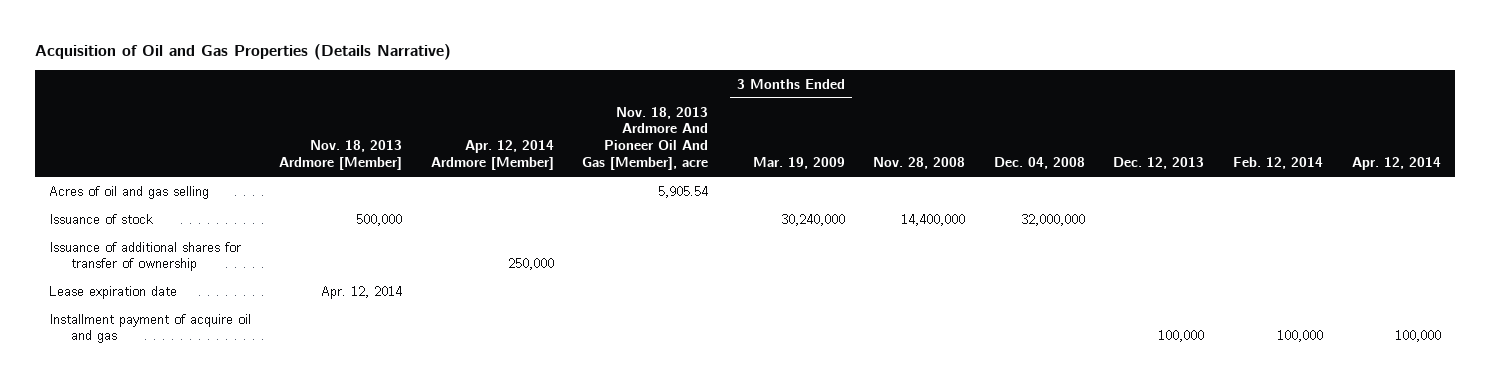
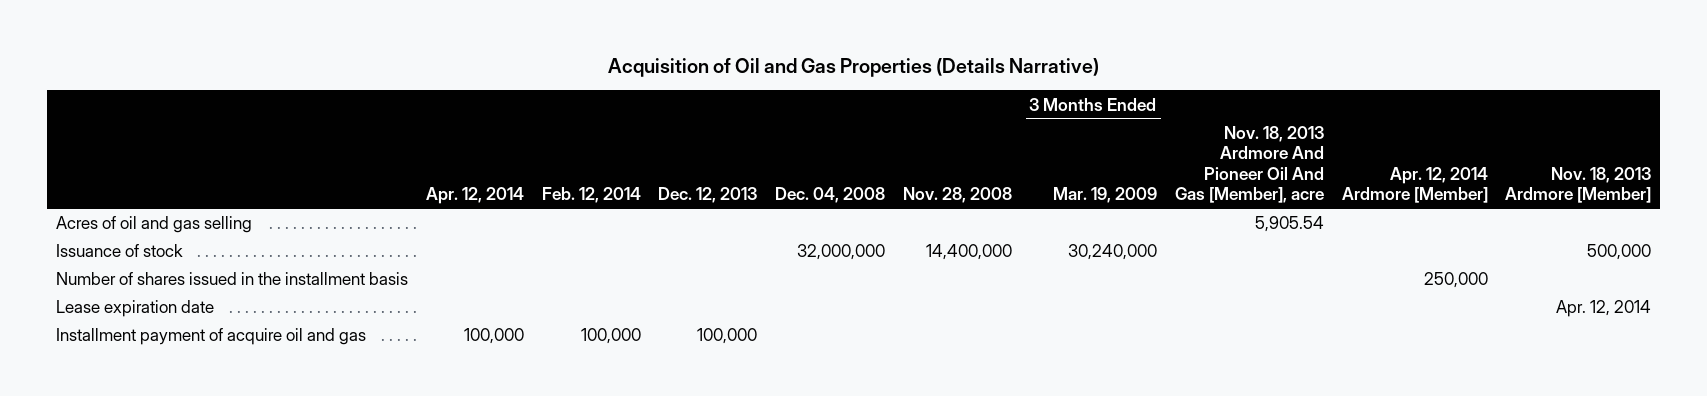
- | Nov. 18, 2013 Ardmore [Member] | Apr. 12, 2014 Ardmore [Member] | Nov. 18, 2013 Ardmore And Pioneer Oil And Gas [Member], acre | 3 Months Ended Mar. 19, 2009 | Nov. 28, 2008 | Dec. 04, 2008 | Dec. 12, 2013 | Feb. 12, 2014 | Apr. 12, 2014
+ | Apr. 12, 2014 | Feb. 12, 2014 | Dec. 12, 2013 | Dec. 04, 2008 | Nov. 28, 2008 | 3 Months Ended Mar. 19, 2009 | Nov. 18, 2013 Ardmore And Pioneer Oil And Gas [Member], acre | Apr. 12, 2014 Ardmore [Member] | Nov. 18, 2013 Ardmore [Member]
- Issuance of additional shares for transfer of ownership | | 250,000 | | | | | | |
+ Number of shares issued in the installment basis | | | | | | | | 250,000 |

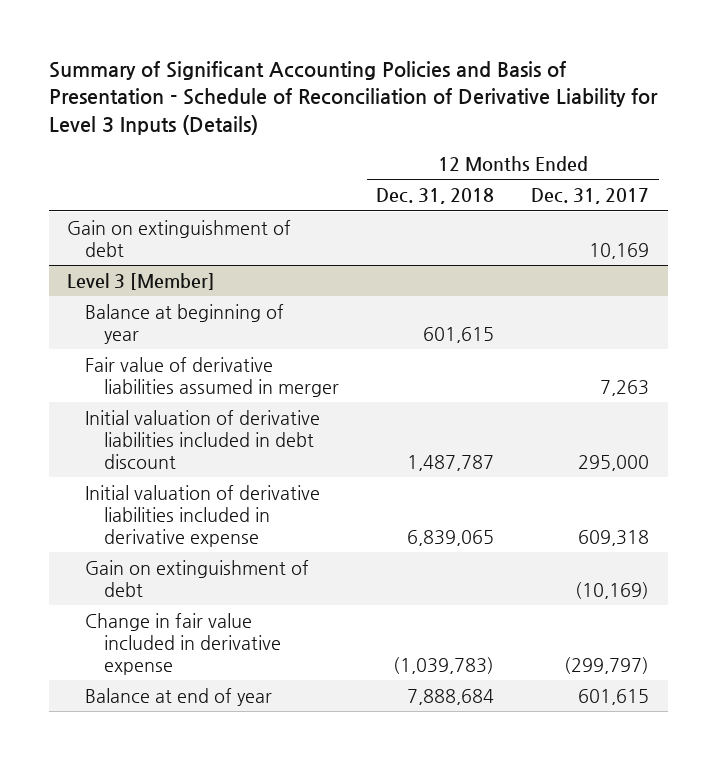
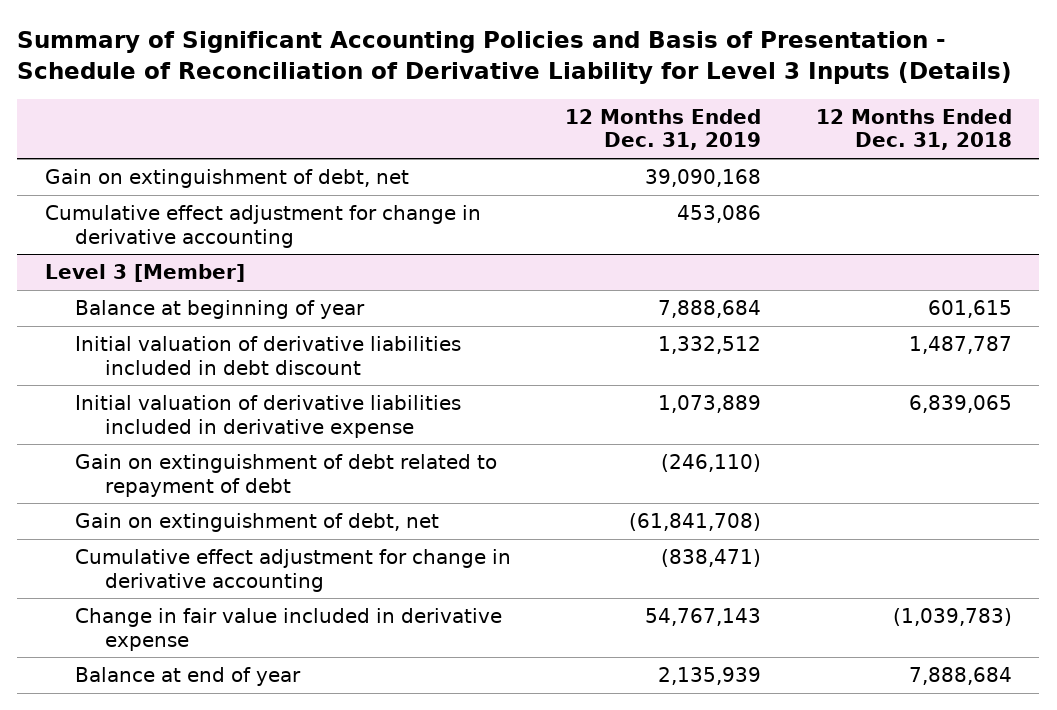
- | 12 Months Ended Dec. 31, 2018 | 12 Months Ended Dec. 31, 2017
+ | 12 Months Ended Dec. 31, 2019 | 12 Months Ended Dec. 31, 2018
- Gain on extinguishment of debt | | 10,169
+ Gain on extinguishment of debt, net | 39,090,168 |
+ Cumulative effect adjustment for change in derivative accounting | 453,086 |
@ Level 3 [Member]
- Fair value of derivative liabilities assumed in merger | | 7,263
- Gain on extinguishment of debt | | (10,169)
+ Gain on extinguishment of debt related to repayment of debt | (246,110) |
+ Gain on extinguishment of debt, net | (61,841,708) |
+ Cumulative effect adjustment for change in derivative accounting | (838,471) |

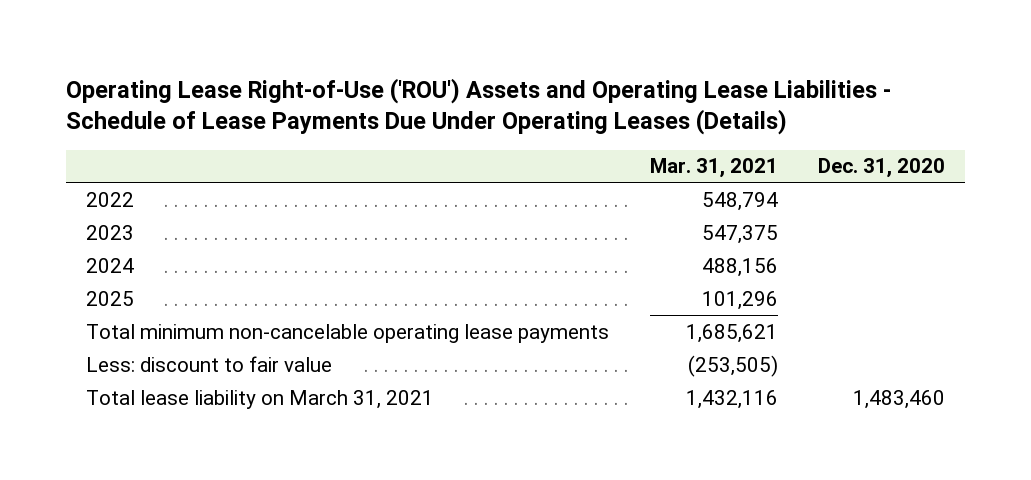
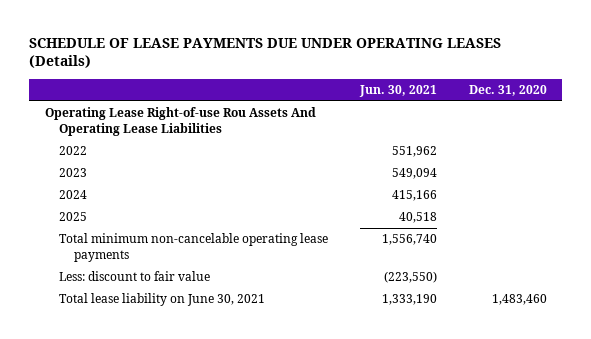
- Operating Lease Right-of-Use ('ROU') Assets and Operating Lease Liabilities - Schedule of Lease Payments Due Under Operating Leases (Details)
+ SCHEDULE OF LEASE PAYMENTS DUE UNDER OPERATING LEASES (Details)
- | Mar. 31, 2021 | Dec. 31, 2020
+ | Jun. 30, 2021 | Dec. 31, 2020
+ Operating Lease Right-of-use Rou Assets And Operating Lease Liabilities
- Total lease liability on March 31, 2021 | 1,432,116 | 1,483,460
+ Total lease liability on June 30, 2021 | 1,333,190 | 1,483,460

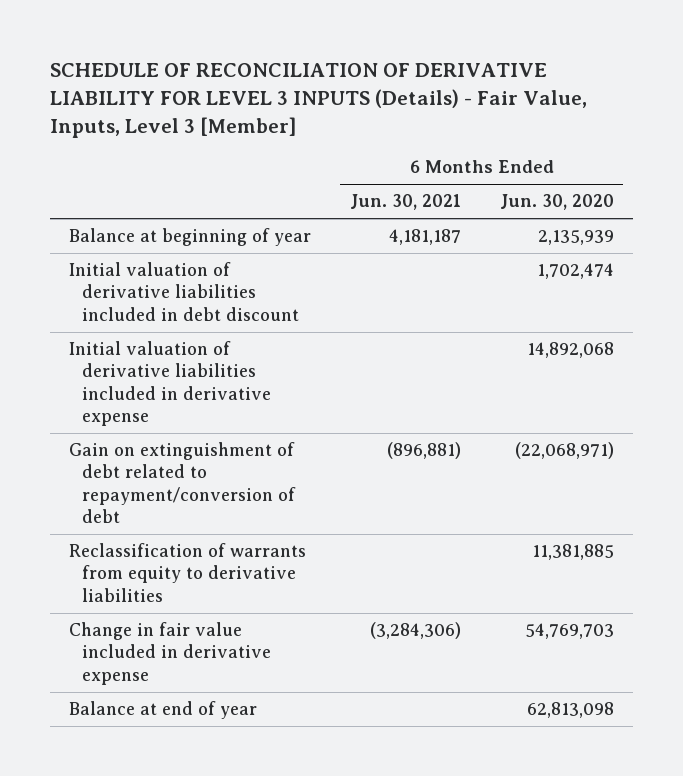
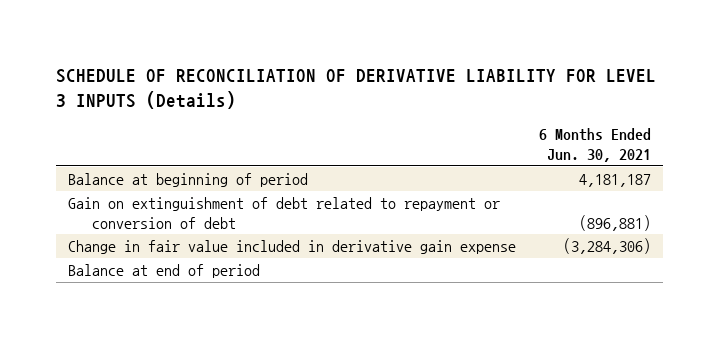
- SCHEDULE OF RECONCILIATION OF DERIVATIVE LIABILITY FOR LEVEL 3 INPUTS (Details) - Fair Value, Inputs, Level 3 [Member]
+ SCHEDULE OF RECONCILIATION OF DERIVATIVE LIABILITY FOR LEVEL 3 INPUTS (Details)
- | 6 Months Ended Jun. 30, 2021 | 6 Months Ended Jun. 30, 2020
+ | 6 Months Ended Jun. 30, 2021
- Balance at beginning of year | 4,181,187 | 2,135,939
- Initial valuation of derivative liabilities included in debt discount | | 1,702,474
- Initial valuation of derivative liabilities included in derivative expense | | 14,892,068
- Gain on extinguishment of debt related to repayment/conversion of debt | (896,881) | (22,068,971)
- Reclassification of warrants from equity to derivative liabilities | | 11,381,885
- Change in fair value included in derivative expense | (3,284,306) | 54,769,703
- Balance at end of year | | 62,813,098
+ Balance at beginning of period | 4,181,187
+ Gain on extinguishment of debt related to repayment or conversion of debt | (896,881)
+ Change in fair value included in derivative gain expense | (3,284,306)
+ Balance at end of period

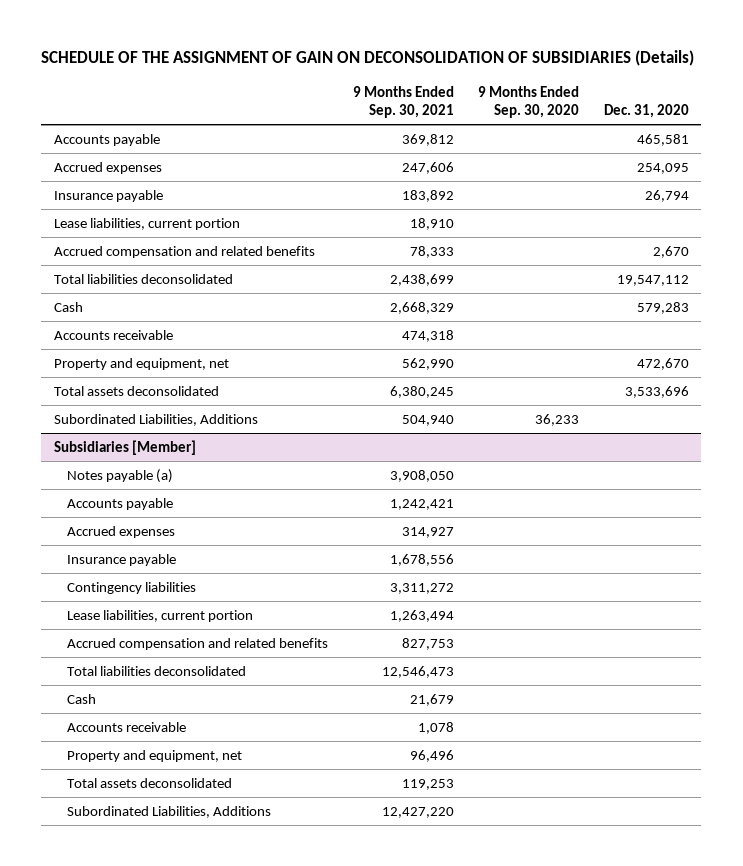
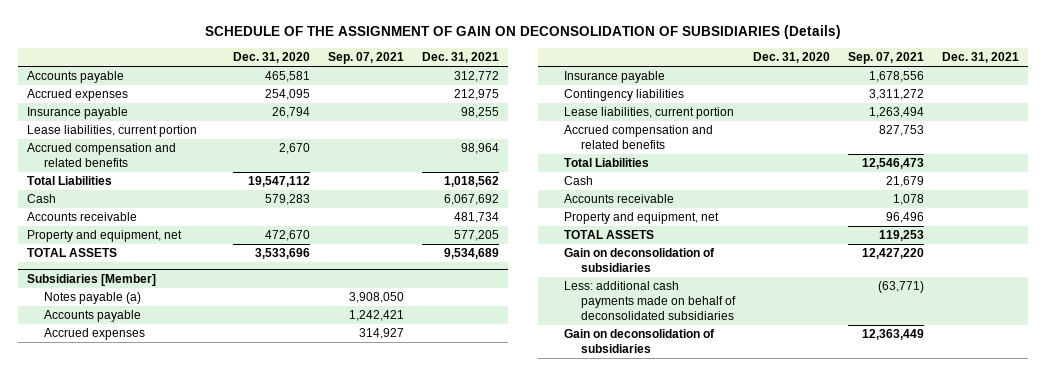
- | 9 Months Ended Sep. 30, 2021 | 9 Months Ended Sep. 30, 2020 | Dec. 31, 2020
+ | Dec. 31, 2020 | Sep. 07, 2021 | Dec. 31, 2021
- Total liabilities deconsolidated | 2,438,699 | | 19,547,112
+ Total Liabilities | 19,547,112 | | 1,018,562
- Total assets deconsolidated | 6,380,245 | | 3,533,696
- Subordinated Liabilities, Additions | 504,940 | 36,233 |
+ TOTAL ASSETS | 3,533,696 | | 9,534,689
@ Subsidiaries [Member]
- Total liabilities deconsolidated | 12,546,473 | |
+ Total Liabilities | | 12,546,473 |
- Total assets deconsolidated | 119,253 | |
- Subordinated Liabilities, Additions | 12,427,220 | |
+ TOTAL ASSETS | | 119,253 |
+ Gain on deconsolidation of subsidiaries | | 12,427,220 |
+ Less: additional cash payments made on behalf of deconsolidated subsidiaries | | (63,771) |
+ Gain on deconsolidation of subsidiaries | | 12,363,449 |

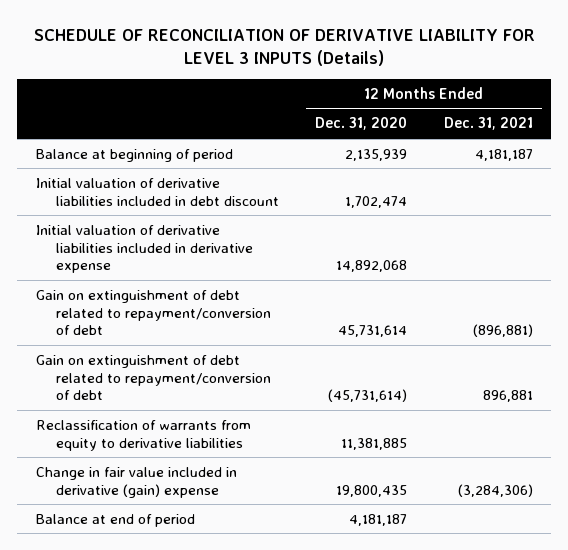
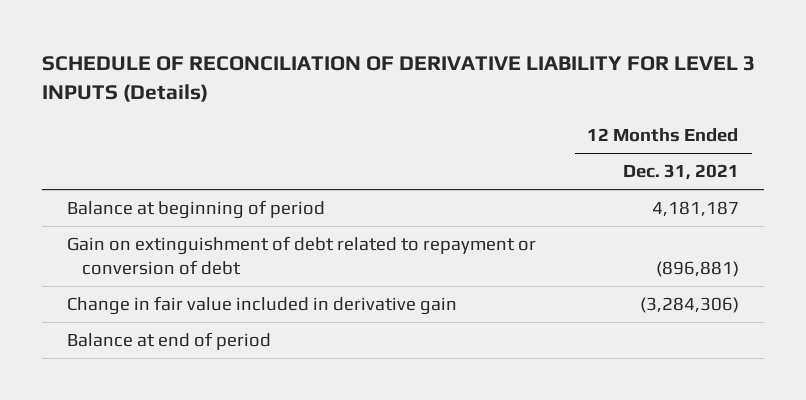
- | 12 Months Ended Dec. 31, 2020 | 12 Months Ended Dec. 31, 2021
+ | 12 Months Ended Dec. 31, 2021
- Initial valuation of derivative liabilities included in debt discount | 1,702,474 |
- Initial valuation of derivative liabilities included in derivative expense | 14,892,068 |
- Gain on extinguishment of debt related to repayment/conversion of debt | 45,731,614 | (896,881)
- Gain on extinguishment of debt related to repayment/conversion of debt | (45,731,614) | 896,881
- Reclassification of warrants from equity to derivative liabilities | 11,381,885 |
- Change in fair value included in derivative (gain) expense | 19,800,435 | (3,284,306)
+ Gain on extinguishment of debt related to repayment or conversion of debt | (896,881)
+ Change in fair value included in derivative gain | (3,284,306)

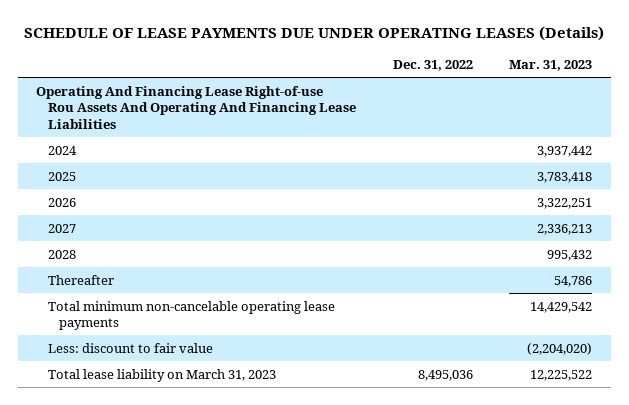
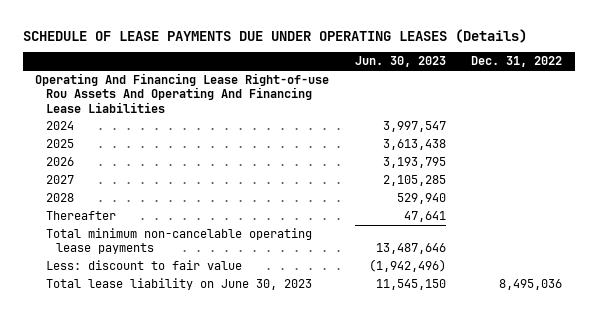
- | Dec. 31, 2022 | Mar. 31, 2023
+ | Jun. 30, 2023 | Dec. 31, 2022
- Total lease liability on March 31, 2023 | 8,495,036 | 12,225,522
+ Total lease liability on June 30, 2023 | 11,545,150 | 8,495,036

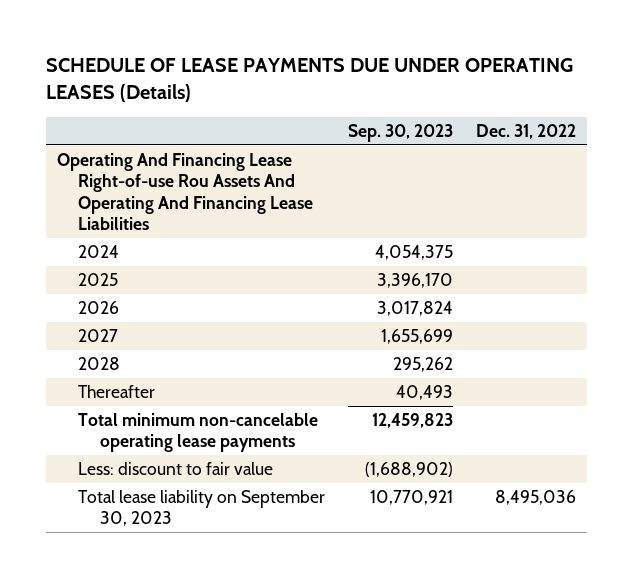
- | Jun. 30, 2023 | Dec. 31, 2022
+ | Sep. 30, 2023 | Dec. 31, 2022
- Total lease liability on June 30, 2023 | 11,545,150 | 8,495,036
+ Total lease liability on September 30, 2023 | 10,770,921 | 8,495,036

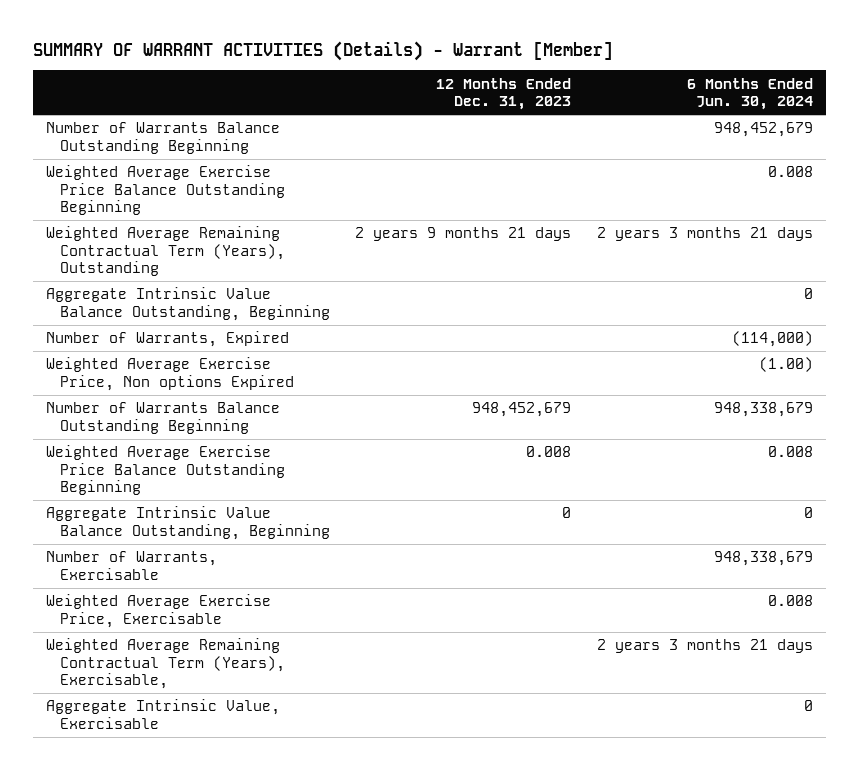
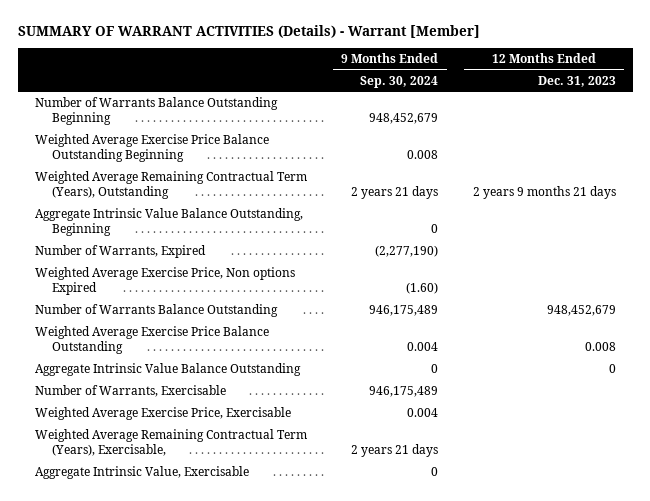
- | 12 Months Ended Dec. 31, 2023 | 6 Months Ended Jun. 30, 2024
+ | 9 Months Ended Sep. 30, 2024 | 12 Months Ended Dec. 31, 2023
- Number of Warrants Balance Outstanding Beginning | 948,452,679 | 948,338,679
- Weighted Average Exercise Price Balance Outstanding Beginning | 0.008 | 0.008
- Aggregate Intrinsic Value Balance Outstanding, Beginning | 0 | 0
+ Number of Warrants Balance Outstanding | 946,175,489 | 948,452,679
+ Weighted Average Exercise Price Balance Outstanding | 0.004 | 0.008
+ Aggregate Intrinsic Value Balance Outstanding | 0 | 0

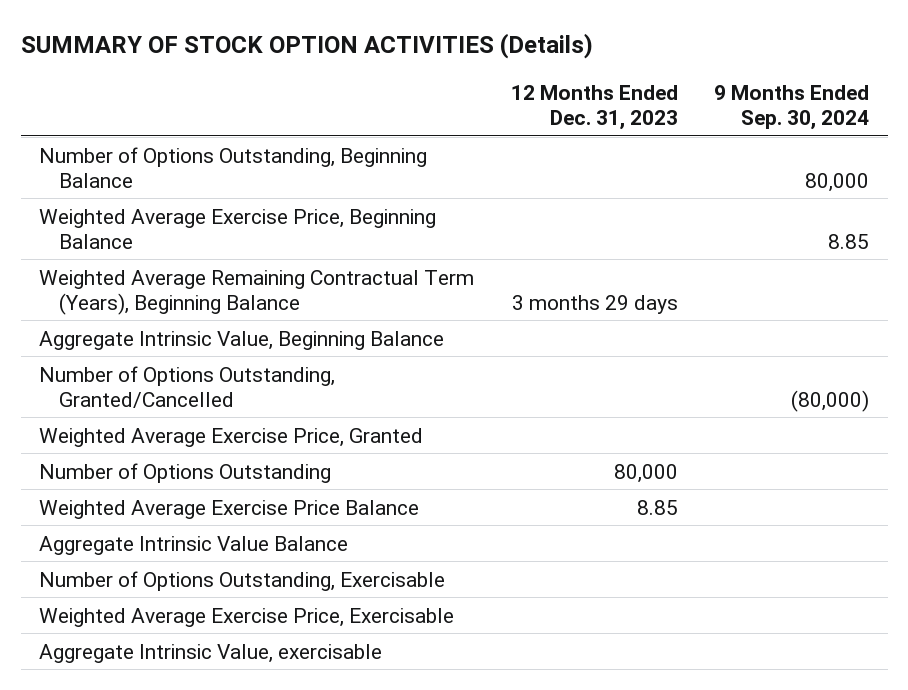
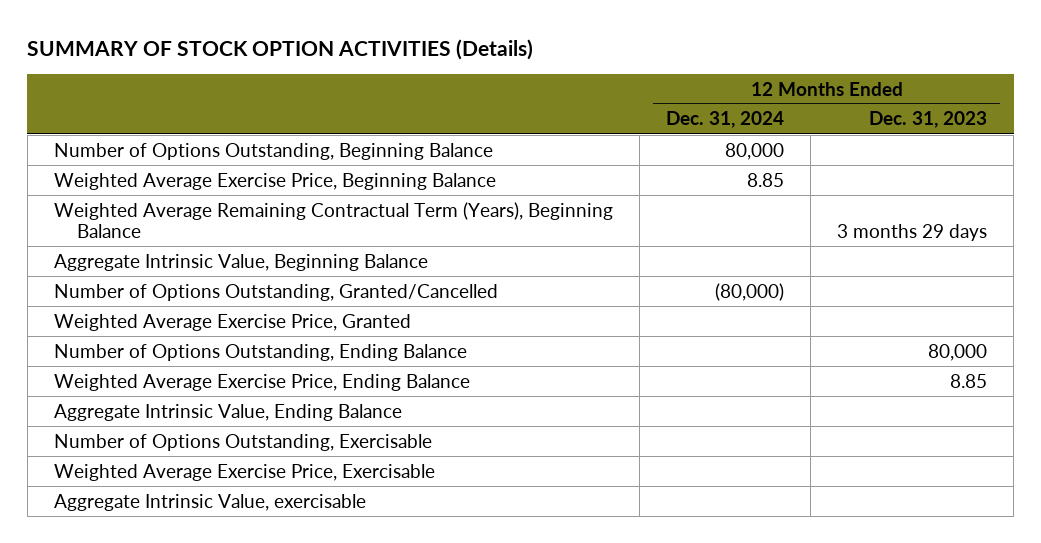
- | 12 Months Ended Dec. 31, 2023 | 9 Months Ended Sep. 30, 2024
+ | 12 Months Ended Dec. 31, 2024 | 12 Months Ended Dec. 31, 2023
- Number of Options Outstanding | 80,000 |
- Weighted Average Exercise Price Balance | 8.85 |
- Aggregate Intrinsic Value Balance
+ Number of Options Outstanding, Ending Balance | | 80,000
+ Weighted Average Exercise Price, Ending Balance | | 8.85
+ Aggregate Intrinsic Value, Ending Balance

